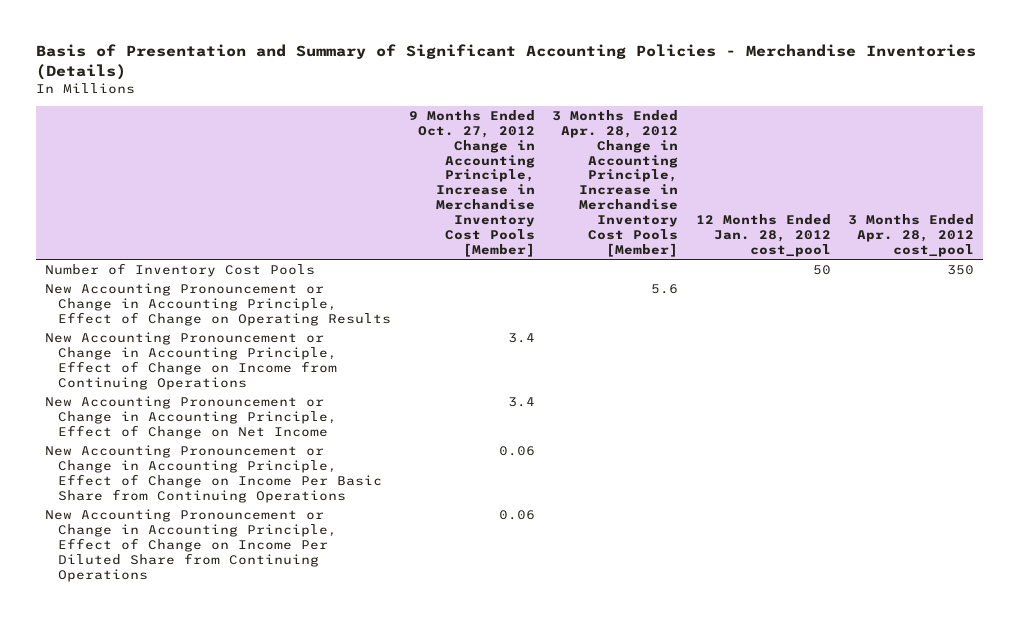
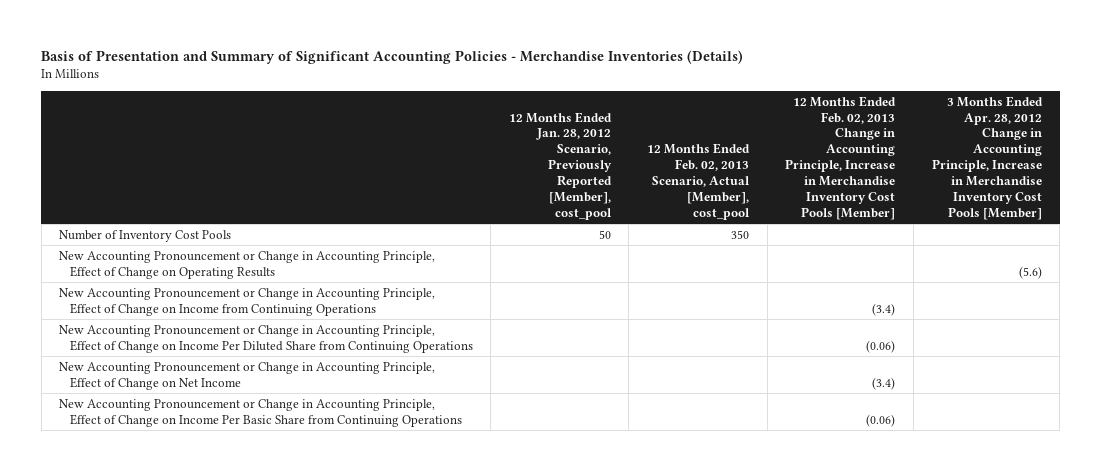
- | 9 Months Ended Oct. 27, 2012 Change in Accounting Principle, Increase in Merchandise Inventory Cost Pools [Member] | 3 Months Ended Apr. 28, 2012 Change in Accounting Principle, Increase in Merchandise Inventory Cost Pools [Member] | 12 Months Ended Jan. 28, 2012 cost_pool | 3 Months Ended Apr. 28, 2012 cost_pool
+ | 12 Months Ended Jan. 28, 2012 Scenario, Previously Reported [Member], cost_pool | 12 Months Ended Feb. 02, 2013 Scenario, Actual [Member], cost_pool | 12 Months Ended Feb. 02, 2013 Change in Accounting Principle, Increase in Merchandise Inventory Cost Pools [Member] | 3 Months Ended Apr. 28, 2012 Change in Accounting Principle, Increase in Merchandise Inventory Cost Pools [Member]
- New Accounting Pronouncement or Change in Accounting Principle, Effect of Change on Operating Results | | 5.6 | |
+ New Accounting Pronouncement or Change in Accounting Principle, Effect of Change on Operating Results | | | | (5.6)
moved up: New Accounting Pronouncement or Change in Accounting Principle, Effect of Change on Income Per Diluted Share from Continuing Operations | | | (0.06) |

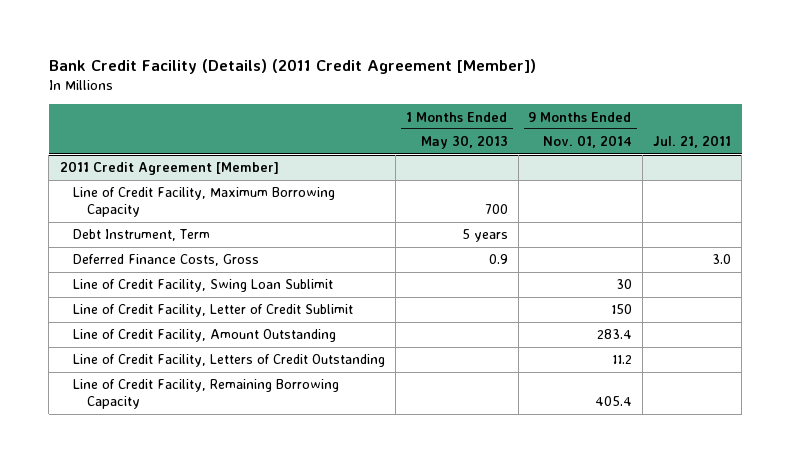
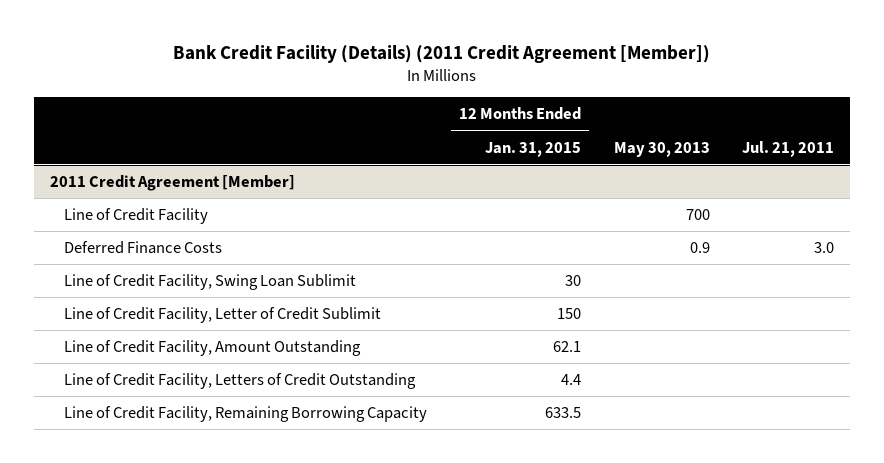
- | 1 Months Ended May 30, 2013 | 9 Months Ended Nov. 01, 2014 | Jul. 21, 2011
+ | 12 Months Ended Jan. 31, 2015 | May 30, 2013 | Jul. 21, 2011
@ 2011 Credit Agreement [Member]
- Line of Credit Facility, Maximum Borrowing Capacity | 700 | |
- Debt Instrument, Term | 5 years | |
- Deferred Finance Costs, Gross | 0.9 | | 3.0
+ Line of Credit Facility | | 700 |
+ Deferred Finance Costs | | 0.9 | 3.0

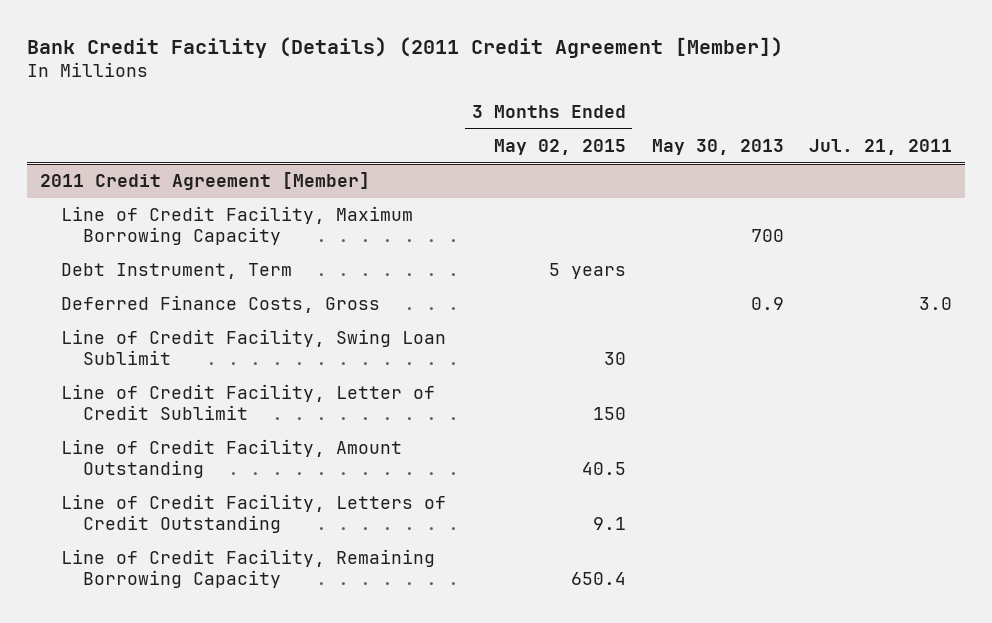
- | 12 Months Ended Jan. 31, 2015 | May 30, 2013 | Jul. 21, 2011
+ | 3 Months Ended May 02, 2015 | May 30, 2013 | Jul. 21, 2011
@ 2011 Credit Agreement [Member]
- Line of Credit Facility | | 700 |
- Deferred Finance Costs | | 0.9 | 3.0
+ Line of Credit Facility, Maximum Borrowing Capacity | | 700 |
+ Debt Instrument, Term | 5 years | |
+ Deferred Finance Costs, Gross | | 0.9 | 3.0

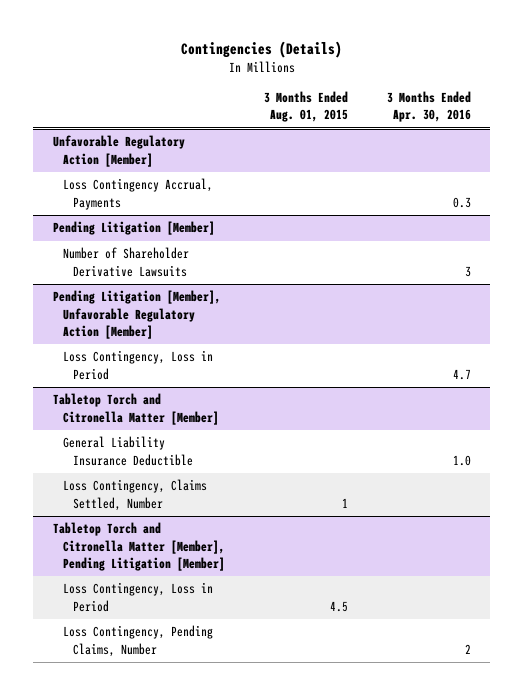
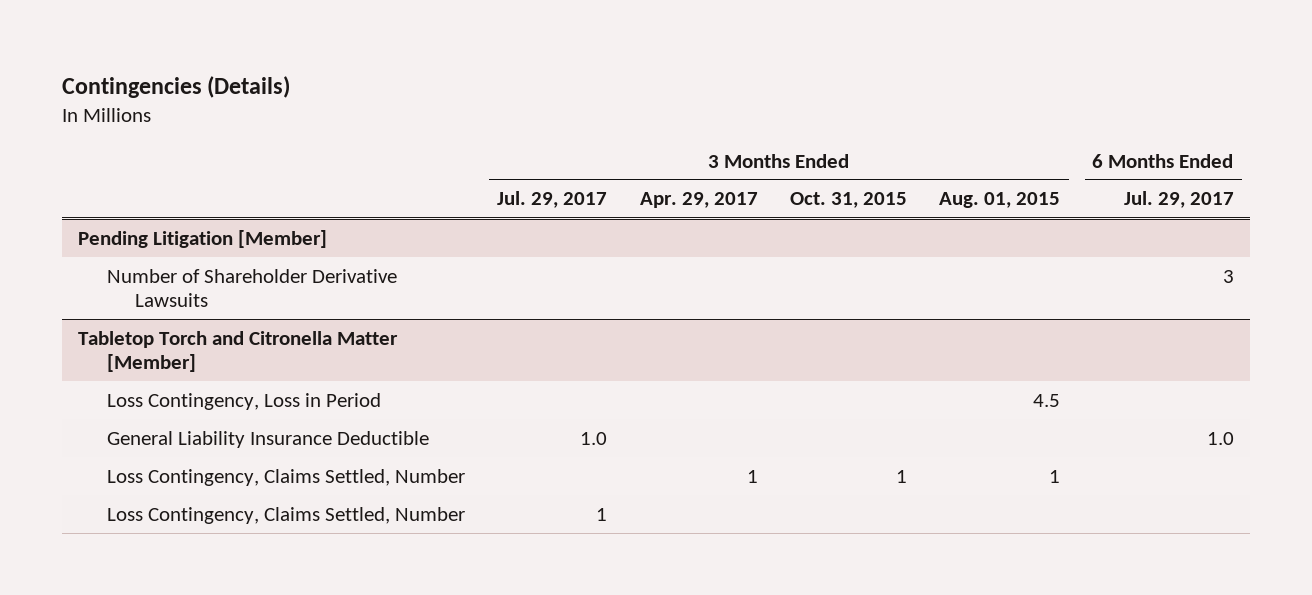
- | 3 Months Ended Aug. 01, 2015 | 3 Months Ended Apr. 30, 2016
+ | 3 Months Ended Jul. 29, 2017 | 3 Months Ended Apr. 29, 2017 | 3 Months Ended Oct. 31, 2015 | 3 Months Ended Aug. 01, 2015 | 6 Months Ended Jul. 29, 2017
- Unfavorable Regulatory Action [Member]
- Loss Contingency Accrual, Payments | | 0.3
- Pending Litigation [Member], Unfavorable Regulatory Action [Member]
- Loss Contingency, Loss in Period | | 4.7
@ Tabletop Torch and Citronella Matter [Member]
+ Loss Contingency, Loss in Period | | | | 4.5 |
- Tabletop Torch and Citronella Matter [Member], Pending Litigation [Member]
- Loss Contingency, Loss in Period | 4.5 |
- Loss Contingency, Pending Claims, Number | | 2
@ Tabletop Torch and Citronella Matter [Member]
+ Loss Contingency, Claims Settled, Number | 1 | | | |

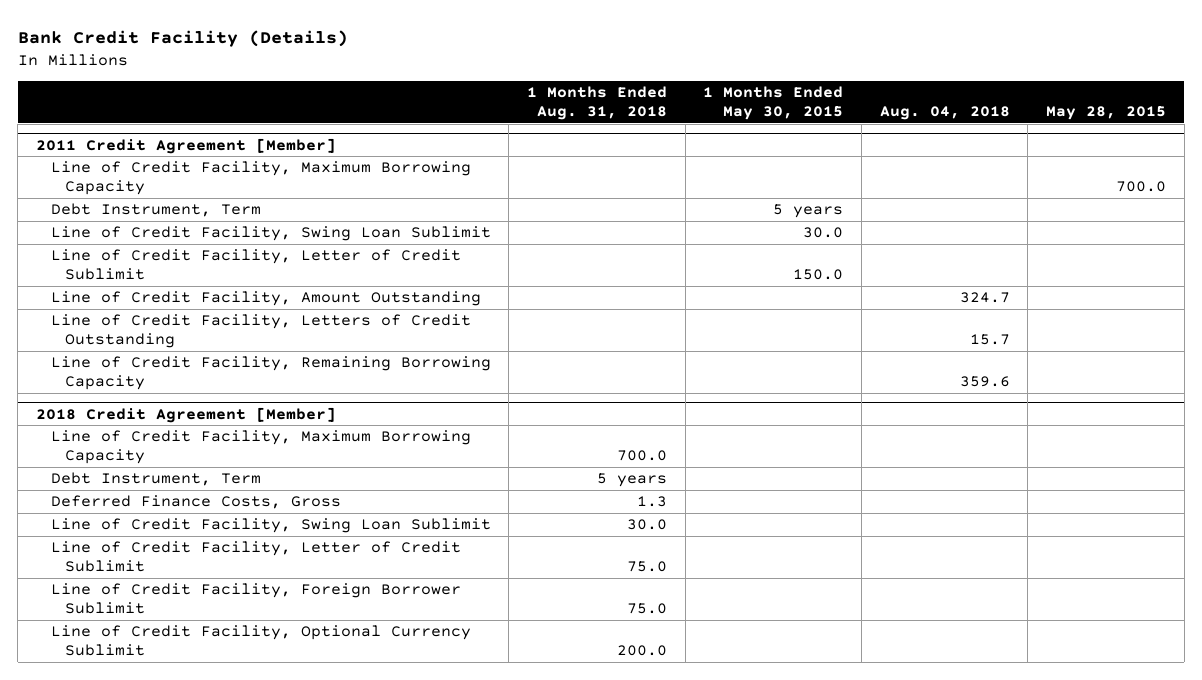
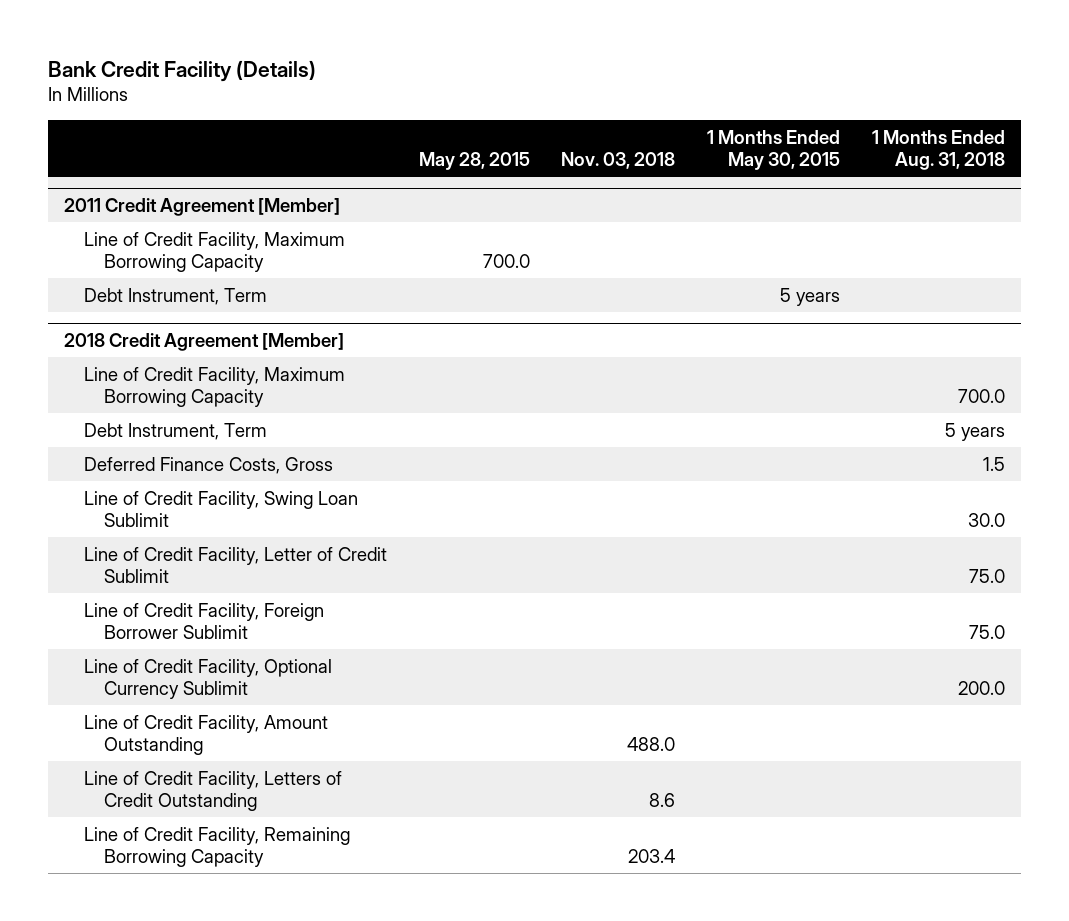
- | 1 Months Ended Aug. 31, 2018 | 1 Months Ended May 30, 2015 | Aug. 04, 2018 | May 28, 2015
+ | May 28, 2015 | Nov. 03, 2018 | 1 Months Ended May 30, 2015 | 1 Months Ended Aug. 31, 2018
@ 2011 Credit Agreement [Member]
- Line of Credit Facility, Swing Loan Sublimit | | 30.0 | |
- Line of Credit Facility, Letter of Credit Sublimit | | 150.0 | |
- Line of Credit Facility, Amount Outstanding | | | 324.7 |
- Line of Credit Facility, Letters of Credit Outstanding | | | 15.7 |
- Line of Credit Facility, Remaining Borrowing Capacity | | | 359.6 |
@ 2018 Credit Agreement [Member]
- Deferred Finance Costs, Gross | 1.3 | | |
+ Deferred Finance Costs, Gross | | | | 1.5
+ Line of Credit Facility, Amount Outstanding | | 488.0 | |
+ Line of Credit Facility, Letters of Credit Outstanding | | 8.6 | |
+ Line of Credit Facility, Remaining Borrowing Capacity | | 203.4 | |

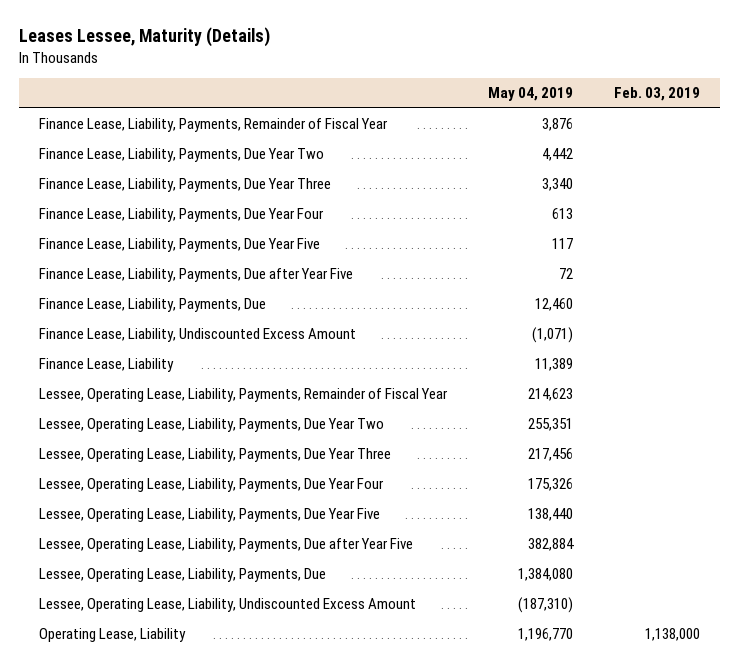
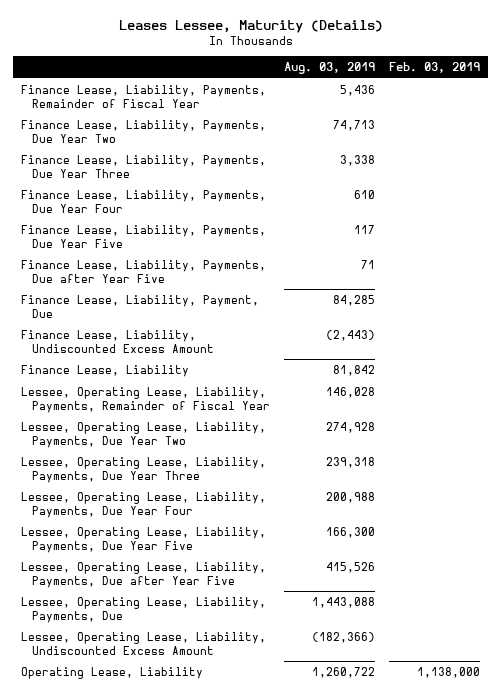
- | May 04, 2019 | Feb. 03, 2019
+ | Aug. 03, 2019 | Feb. 03, 2019
- Finance Lease, Liability, Payments, Due | 12,460 |
+ Finance Lease, Liability, Payment, Due | 84,285 |

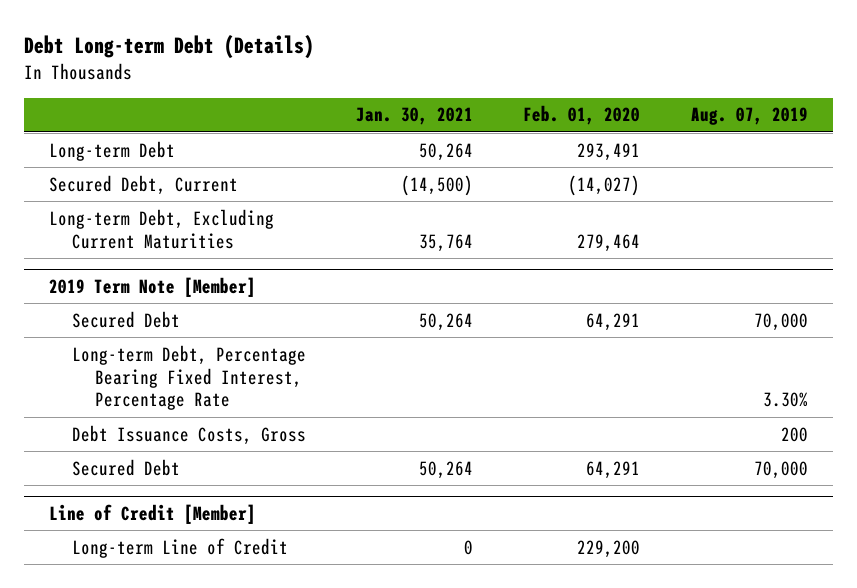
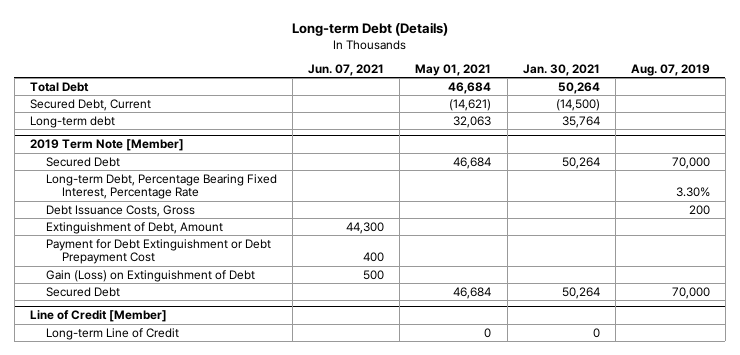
- Debt Long-term Debt (Details)
+ Long-term Debt (Details)
- | Jan. 30, 2021 | Feb. 01, 2020 | Aug. 07, 2019
+ | Jun. 07, 2021 | May 01, 2021 | Jan. 30, 2021 | Aug. 07, 2019
- Long-term Debt | 50,264 | 293,491 |
+ Total Debt | | 46,684 | 50,264 |
- Long-term Debt, Excluding Current Maturities | 35,764 | 279,464 |
+ Long-term debt | | 32,063 | 35,764 |
@ 2019 Term Note [Member]
+ Extinguishment of Debt, Amount | 44,300 | | |
+ Payment for Debt Extinguishment or Debt Prepayment Cost | 400 | | |
+ Gain (Loss) on Extinguishment of Debt | 500 | | |

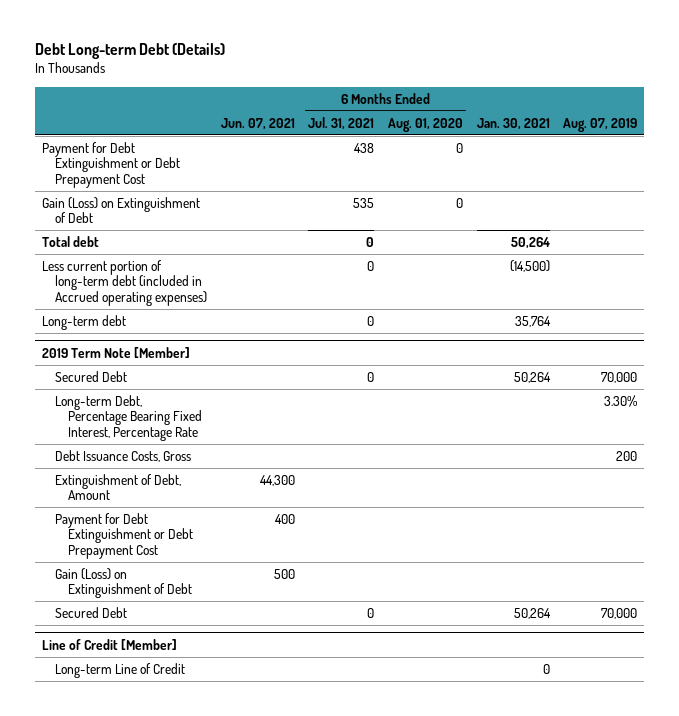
- Long-term Debt (Details)
+ Debt Long-term Debt (Details)
- | Jun. 07, 2021 | May 01, 2021 | Jan. 30, 2021 | Aug. 07, 2019
+ | Jun. 07, 2021 | 6 Months Ended Jul. 31, 2021 | 6 Months Ended Aug. 01, 2020 | Jan. 30, 2021 | Aug. 07, 2019
- Total Debt | | 46,684 | 50,264 |
- Secured Debt, Current | | (14,621) | (14,500) |
+ Payment for Debt Extinguishment or Debt Prepayment Cost | | 438 | 0 | |
+ Gain (Loss) on Extinguishment of Debt | | 535 | 0 | |
+ Total debt | | 0 | | 50,264 |
+ Less current portion of long-term debt (included in Accrued operating expenses) | | 0 | | (14,500) |

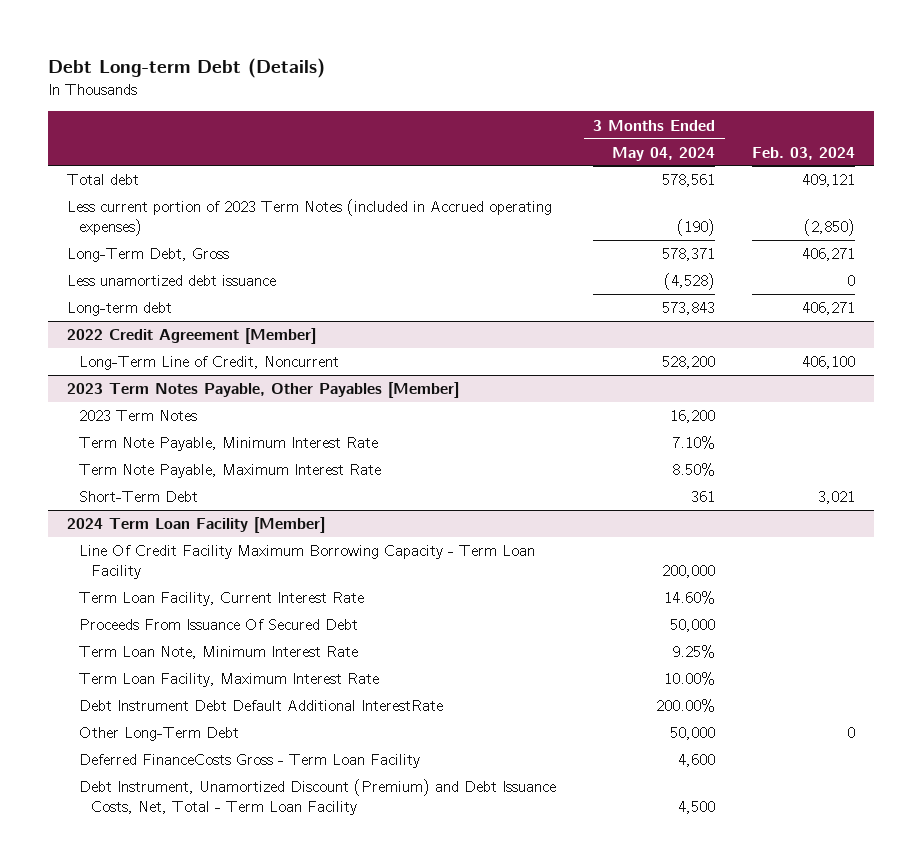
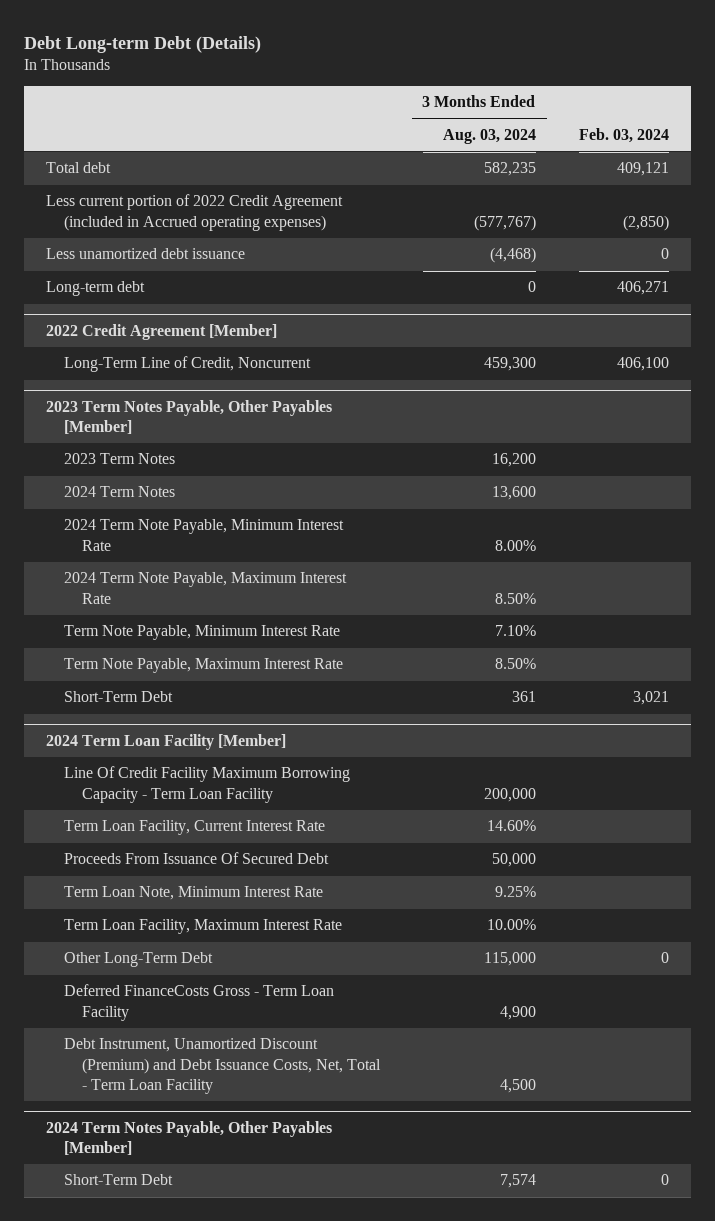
- | 3 Months Ended May 04, 2024 | Feb. 03, 2024
+ | 3 Months Ended Aug. 03, 2024 | Feb. 03, 2024
- Less current portion of 2023 Term Notes (included in Accrued operating expenses) | (190) | (2,850)
- Long-Term Debt, Gross | 578,371 | 406,271
+ Less current portion of 2022 Credit Agreement (included in Accrued operating expenses) | (577,767) | (2,850)
@ 2023 Term Notes Payable, Other Payables [Member]
+ 2024 Term Notes | 13,600 |
+ 2024 Term Note Payable, Minimum Interest Rate | 8.00% |
+ 2024 Term Note Payable, Maximum Interest Rate | 8.50% |
@ 2024 Term Loan Facility [Member]
- Debt Instrument Debt Default Additional InterestRate | 200.00% |
+ 2024 Term Notes Payable, Other Payables [Member]
+ Short-Term Debt | 7,574 | 0

